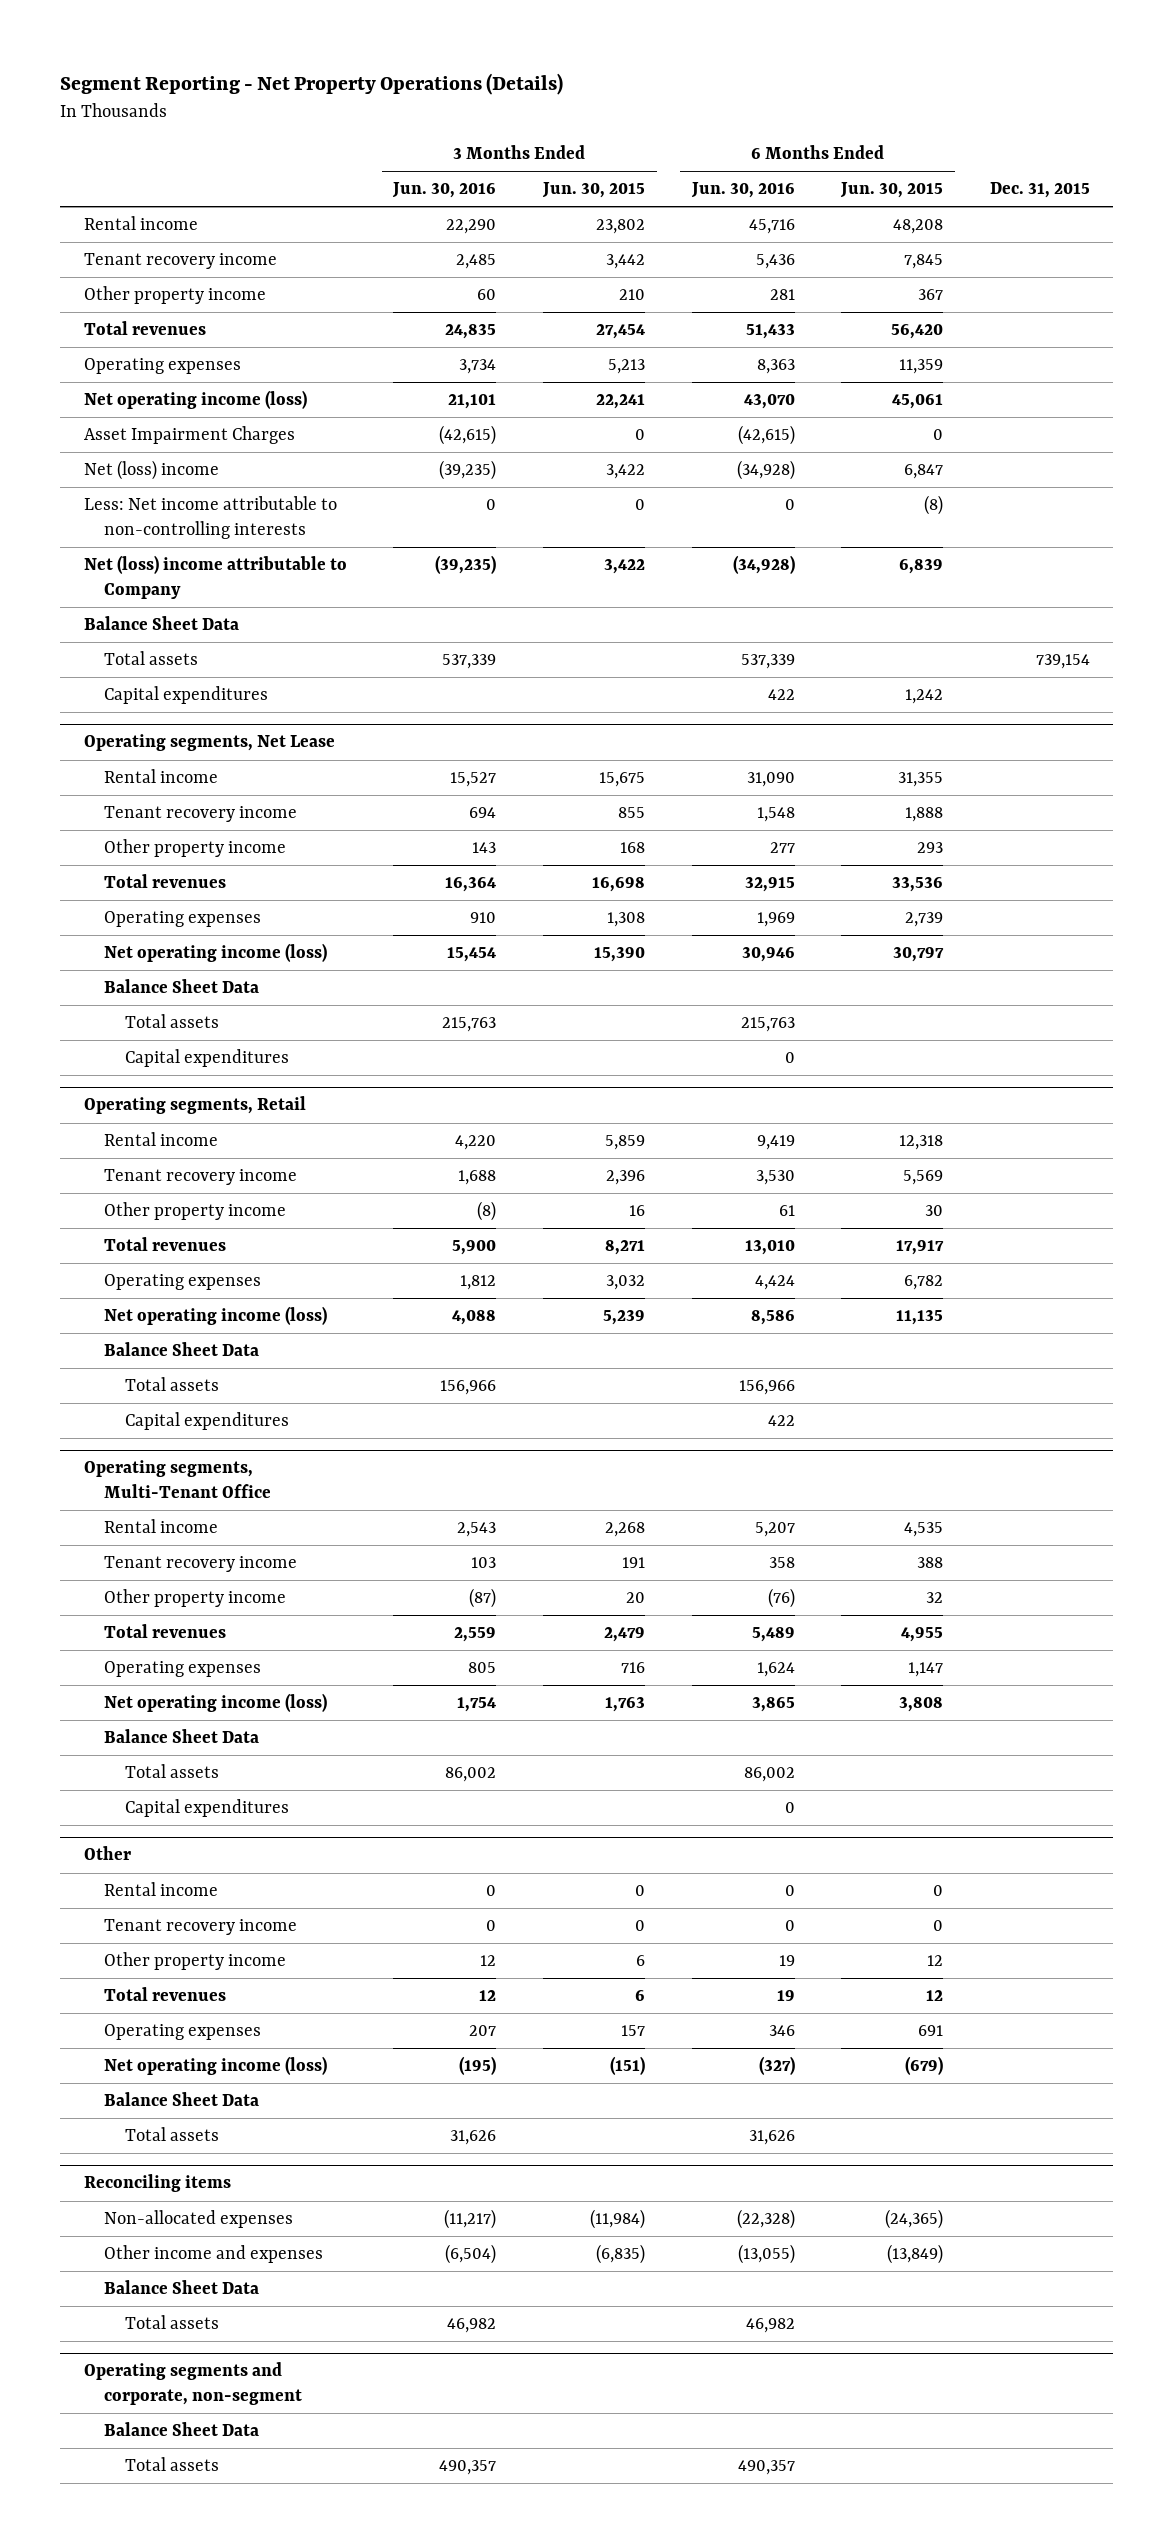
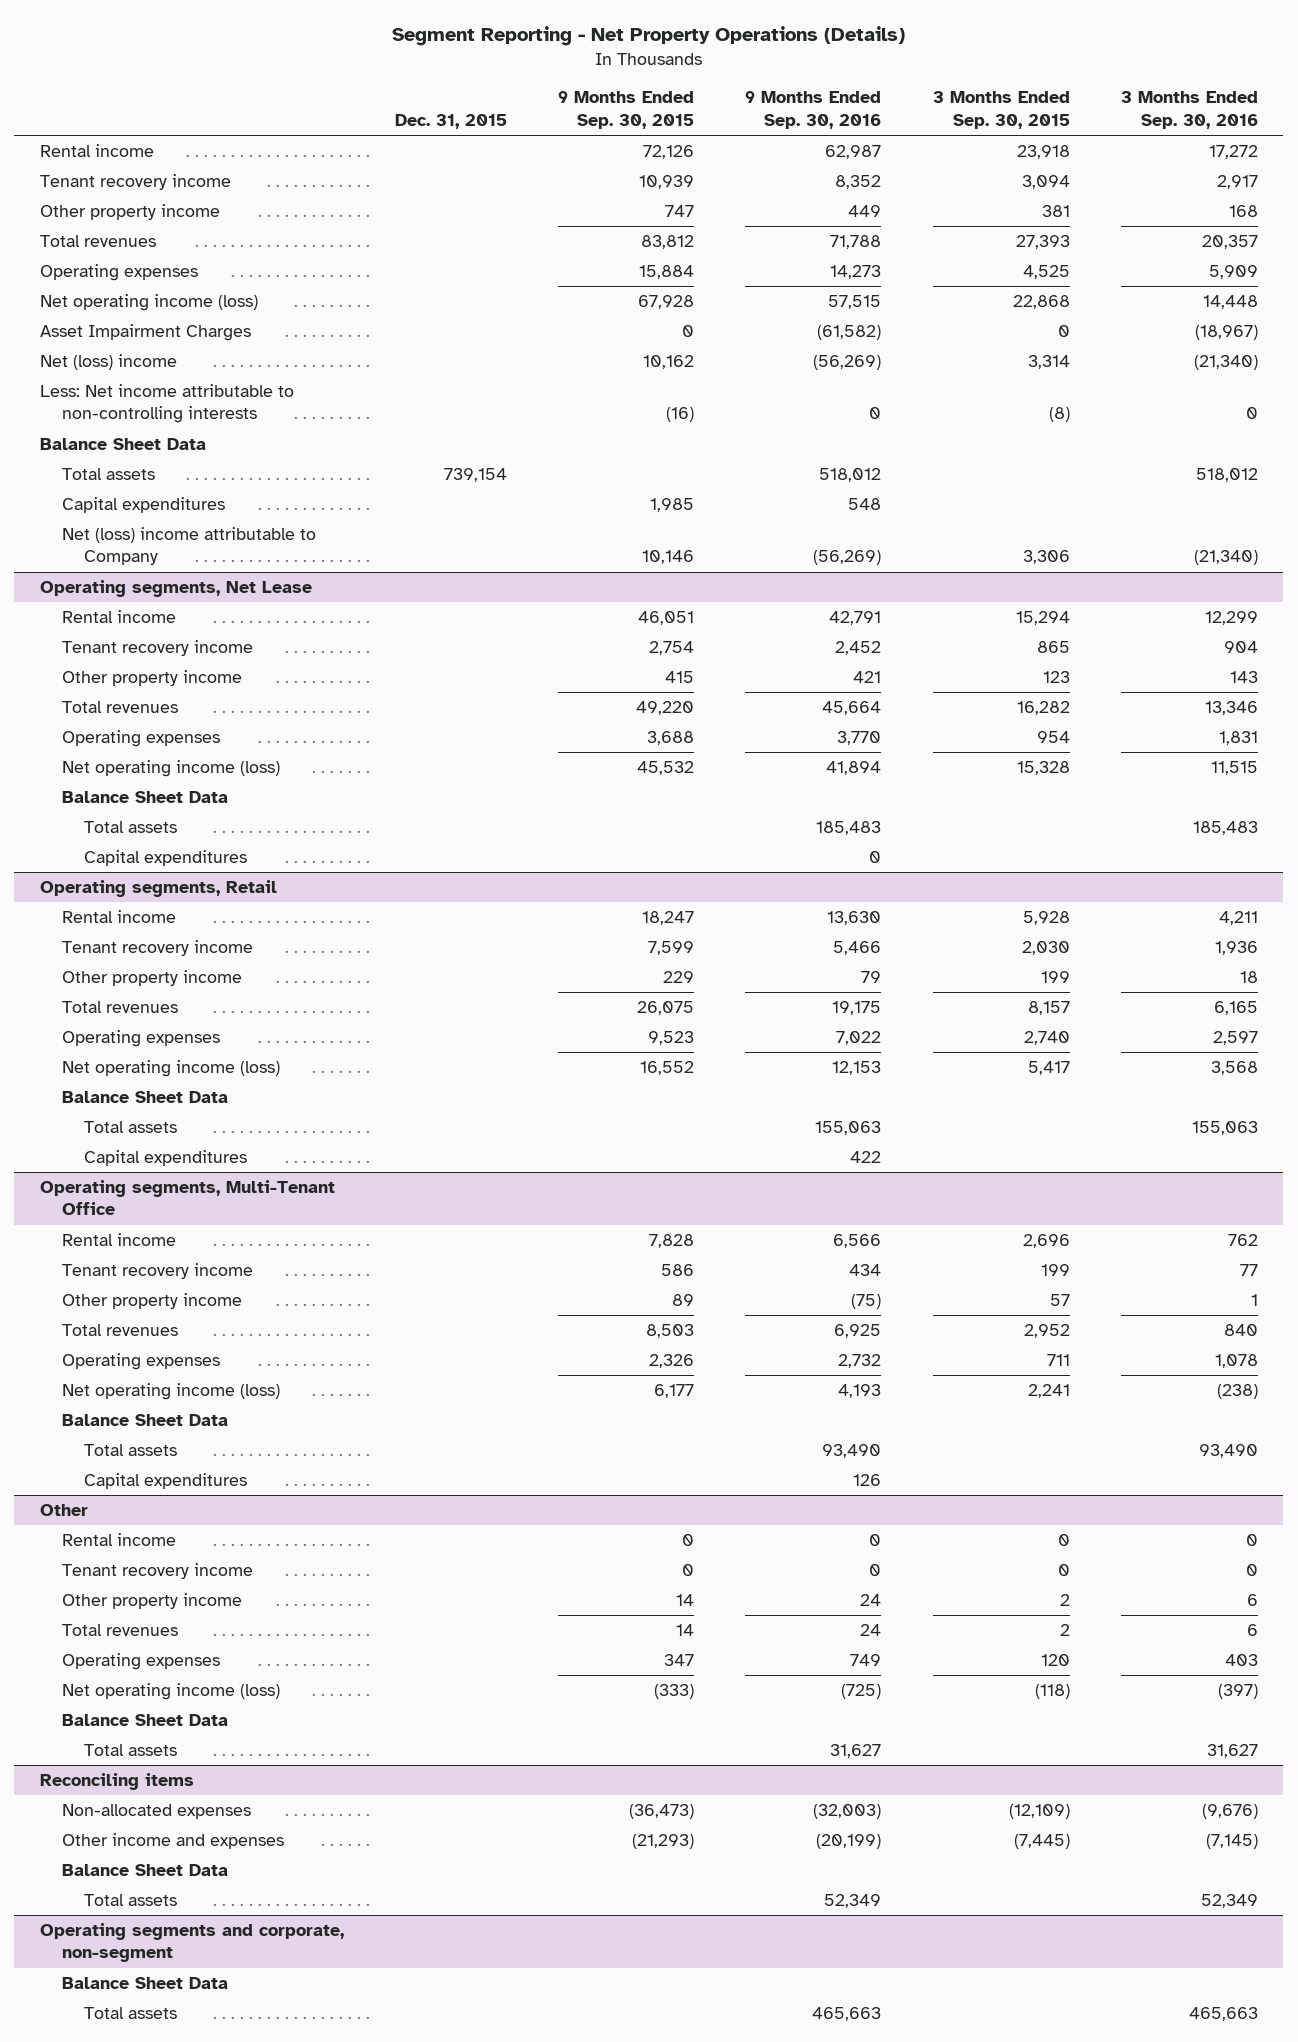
- | 3 Months Ended Jun. 30, 2016 | 3 Months Ended Jun. 30, 2015 | 6 Months Ended Jun. 30, 2016 | 6 Months Ended Jun. 30, 2015 | Dec. 31, 2015
+ | Dec. 31, 2015 | 9 Months Ended Sep. 30, 2015 | 9 Months Ended Sep. 30, 2016 | 3 Months Ended Sep. 30, 2015 | 3 Months Ended Sep. 30, 2016
moved down: Net (loss) income attributable to Company | | 10,146 | (56,269) | 3,306 | (21,340)

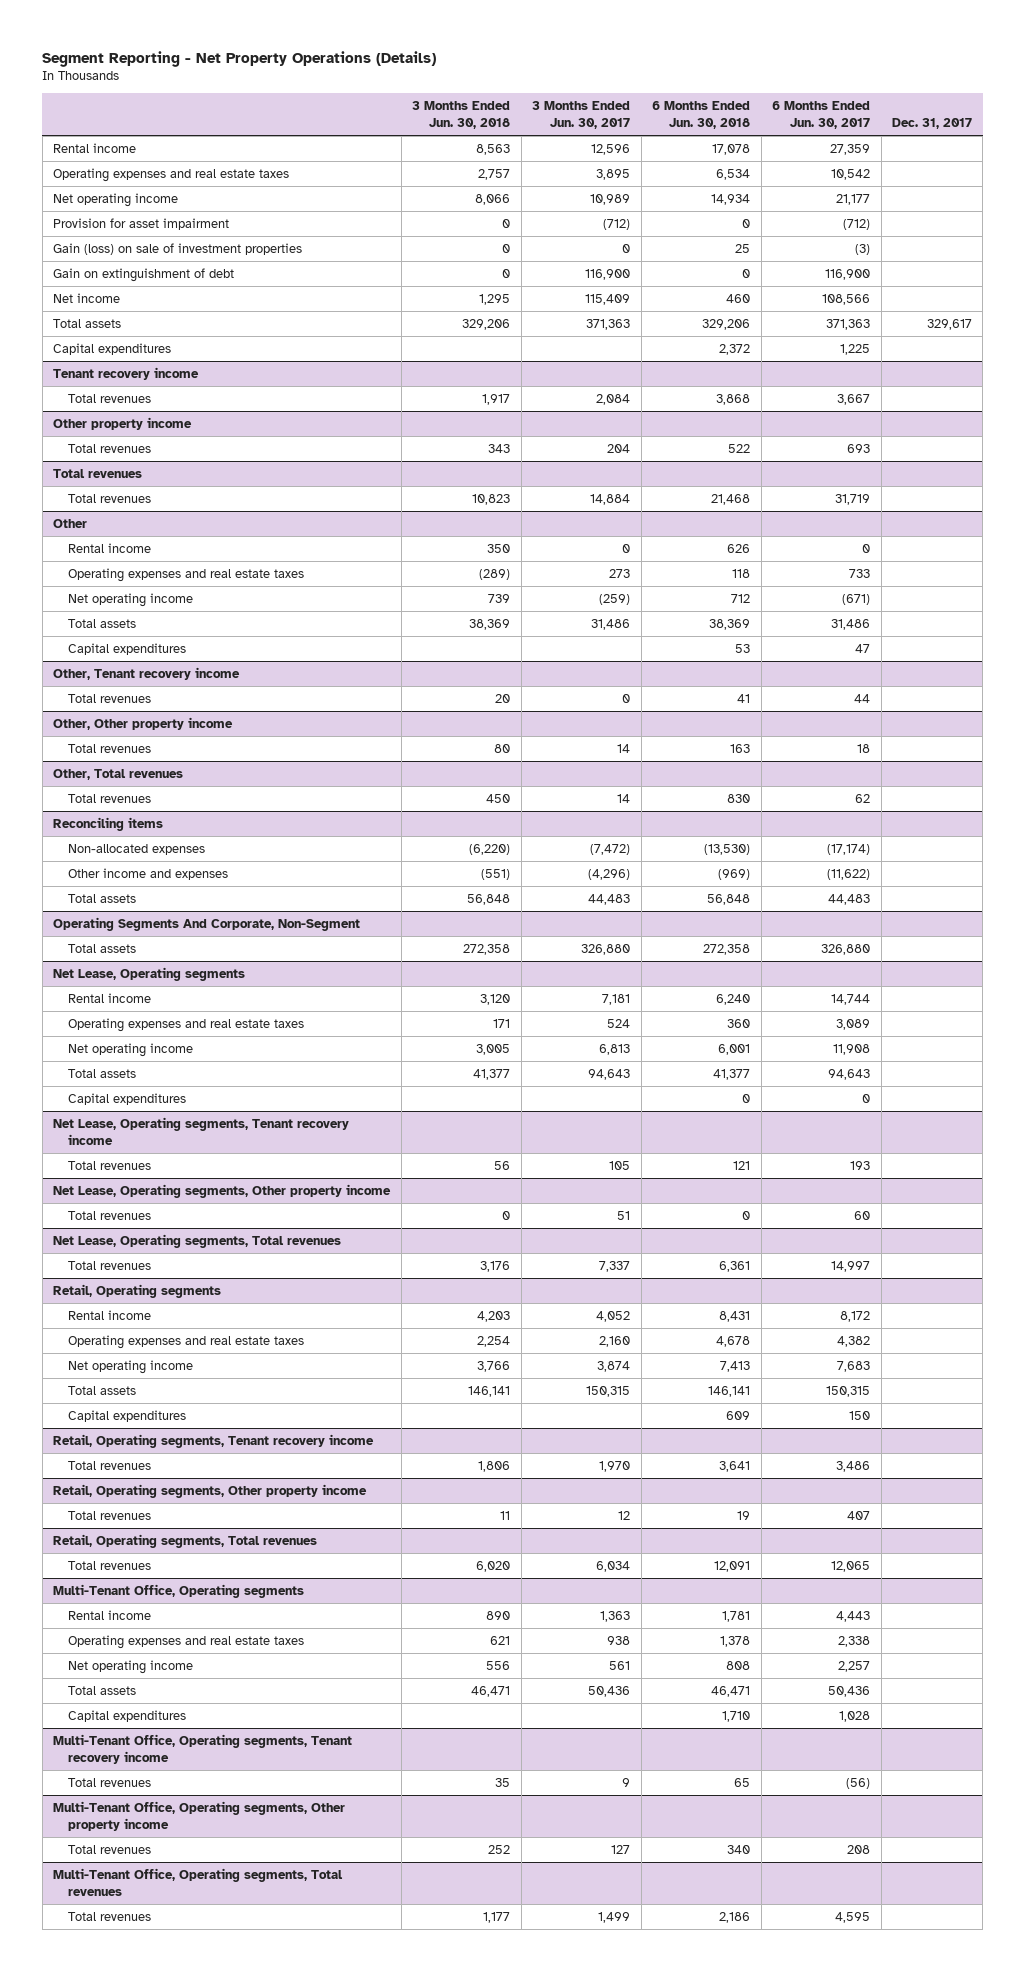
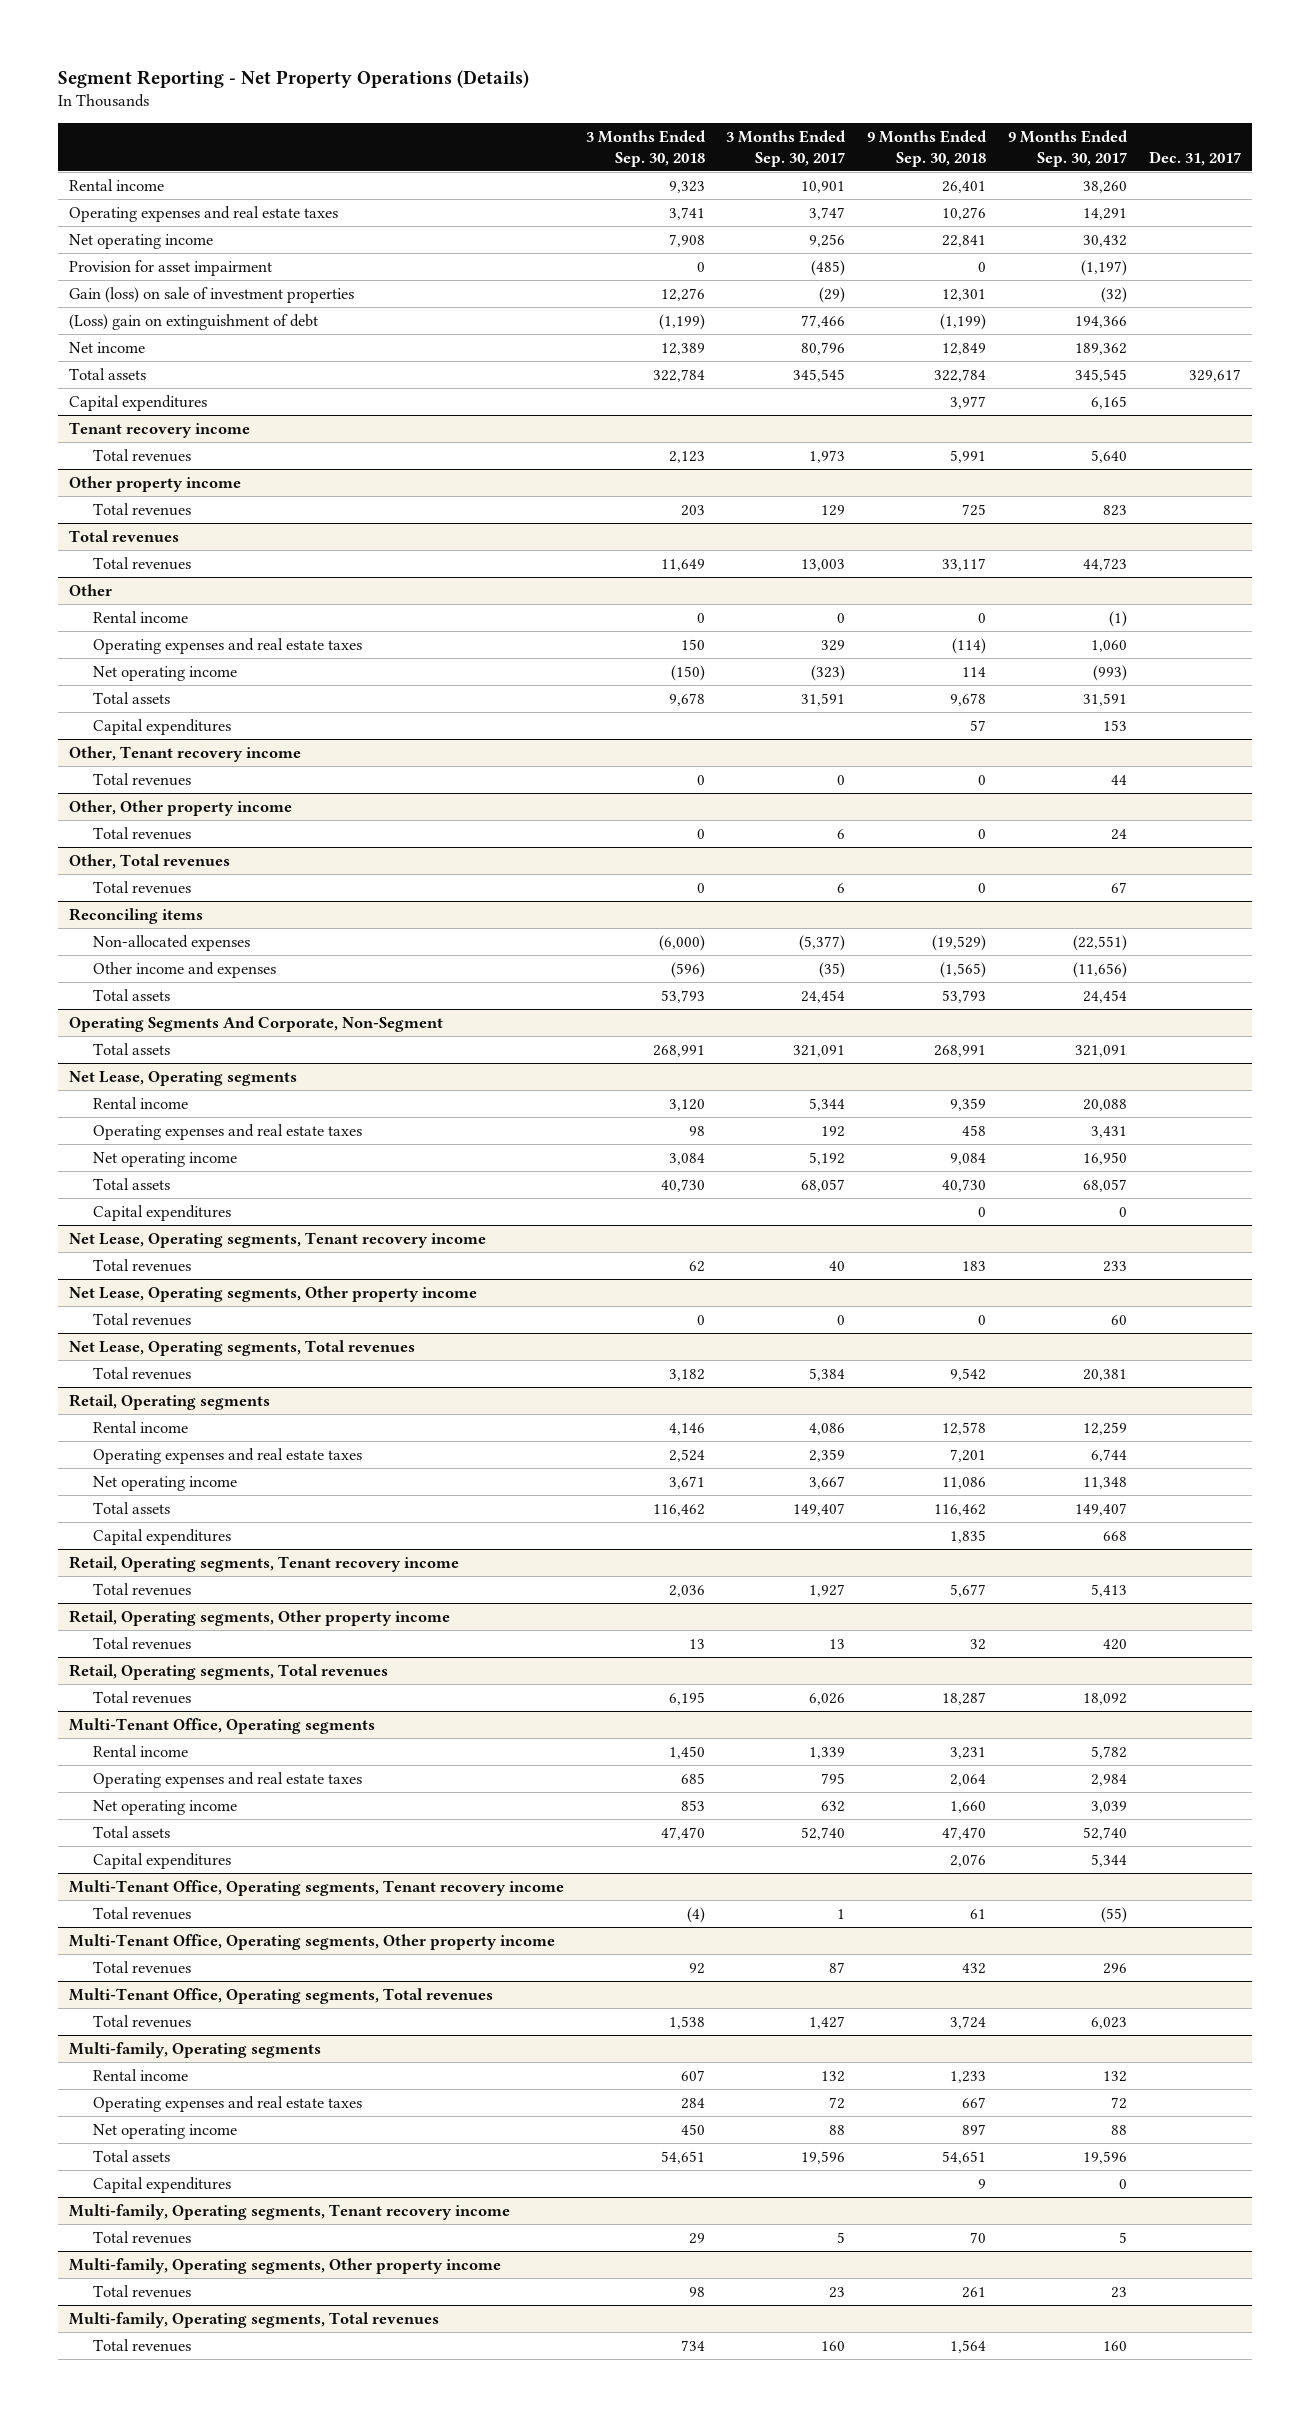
- | 3 Months Ended Jun. 30, 2018 | 3 Months Ended Jun. 30, 2017 | 6 Months Ended Jun. 30, 2018 | 6 Months Ended Jun. 30, 2017 | Dec. 31, 2017
+ | 3 Months Ended Sep. 30, 2018 | 3 Months Ended Sep. 30, 2017 | 9 Months Ended Sep. 30, 2018 | 9 Months Ended Sep. 30, 2017 | Dec. 31, 2017
- Gain on extinguishment of debt | 0 | 116,900 | 0 | 116,900 |
+ (Loss) gain on extinguishment of debt | (1,199) | 77,466 | (1,199) | 194,366 |
+ Multi-family, Operating segments
+ Rental income | 607 | 132 | 1,233 | 132 |
+ Operating expenses and real estate taxes | 284 | 72 | 667 | 72 |
+ Net operating income | 450 | 88 | 897 | 88 |
+ Total assets | 54,651 | 19,596 | 54,651 | 19,596 |
+ Capital expenditures | | | 9 | 0 |
+ Multi-family, Operating segments, Tenant recovery income
+ Total revenues | 29 | 5 | 70 | 5 |
+ Multi-family, Operating segments, Other property income
+ Total revenues | 98 | 23 | 261 | 23 |
+ Multi-family, Operating segments, Total revenues
+ Total revenues | 734 | 160 | 1,564 | 160 |

